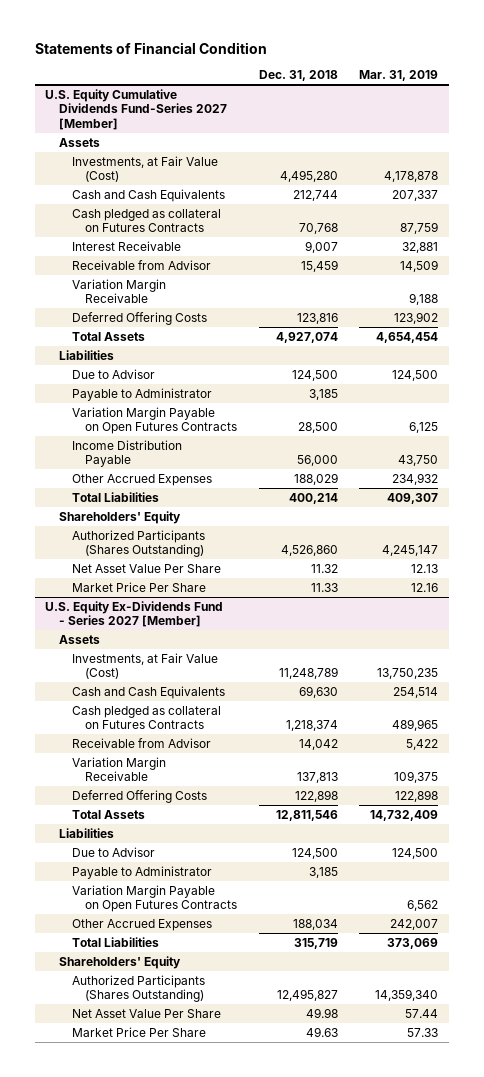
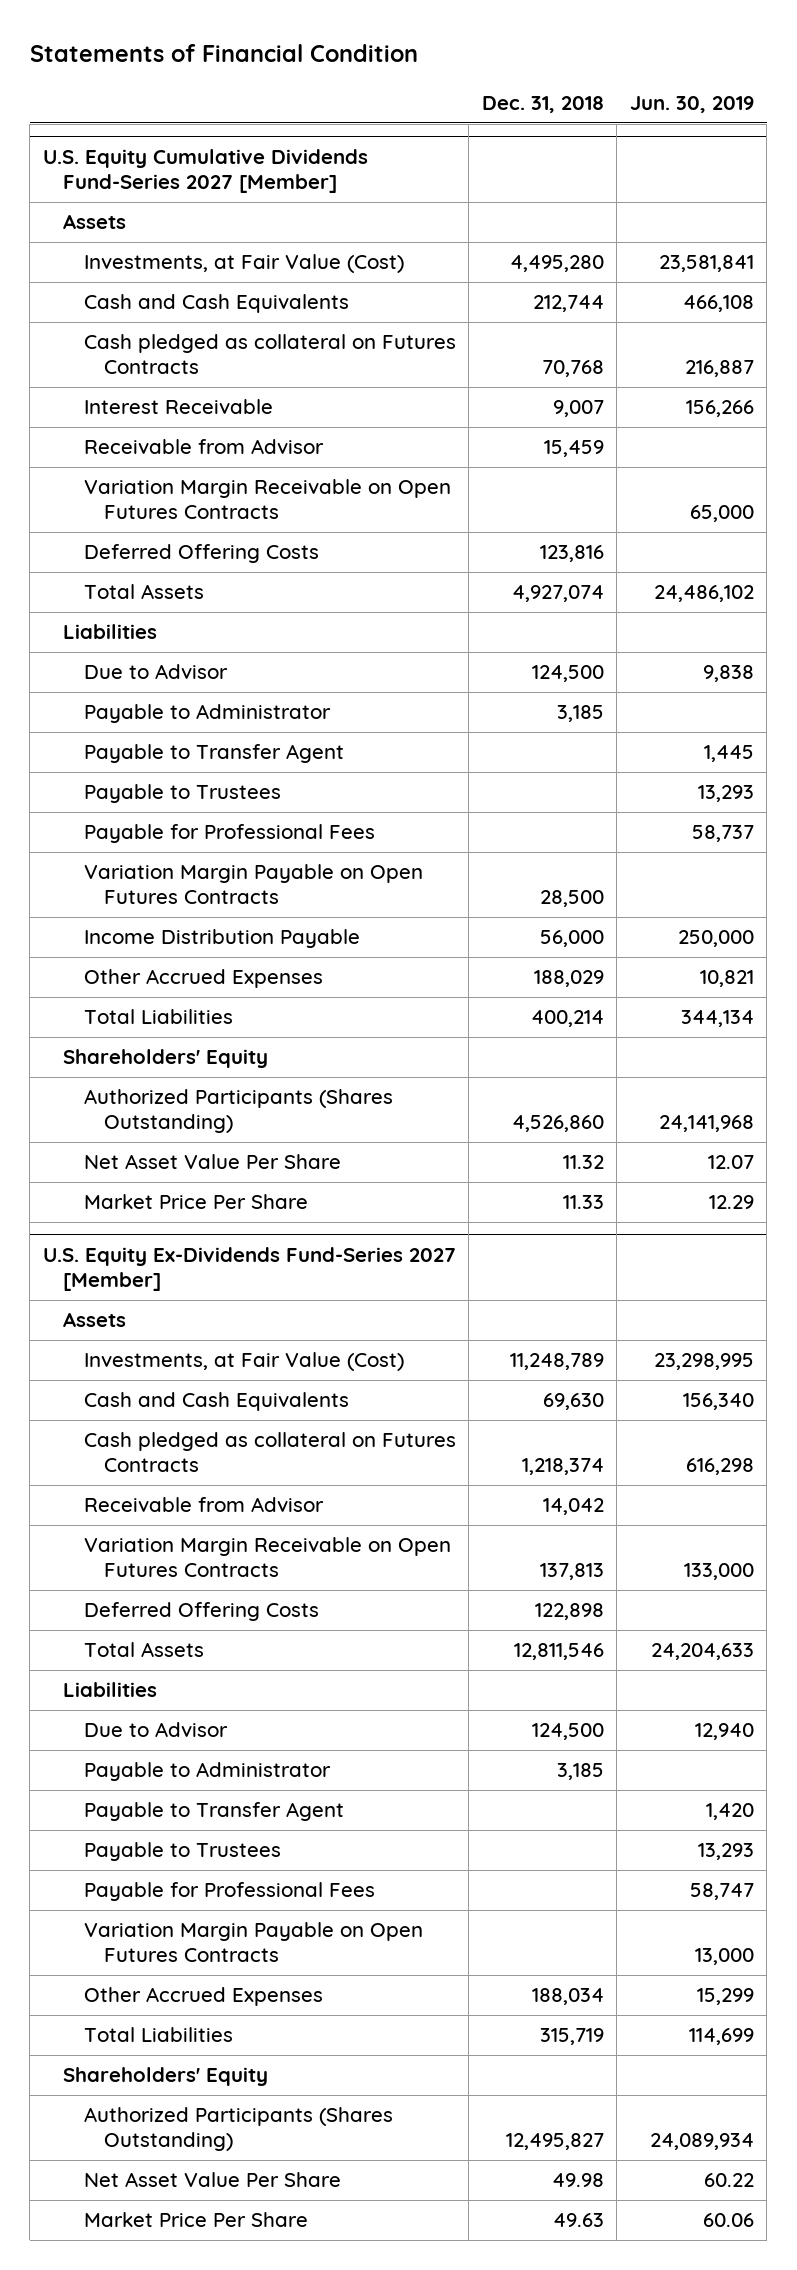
- | Dec. 31, 2018 | Mar. 31, 2019
+ | Dec. 31, 2018 | Jun. 30, 2019
@ U.S. Equity Cumulative Dividends Fund-Series 2027 [Member]
- Variation Margin Receivable | | 9,188
+ Variation Margin Receivable on Open Futures Contracts | | 65,000
+ Payable to Transfer Agent | | 1,445
+ Payable to Trustees | | 13,293
+ Payable for Professional Fees | | 58,737
- U.S. Equity Ex-Dividends Fund - Series 2027 [Member]
+ U.S. Equity Ex-Dividends Fund-Series 2027 [Member]
- Variation Margin Receivable | 137,813 | 109,375
+ Variation Margin Receivable on Open Futures Contracts | 137,813 | 133,000
+ Payable to Transfer Agent | | 1,420
+ Payable to Trustees | | 13,293
+ Payable for Professional Fees | | 58,747

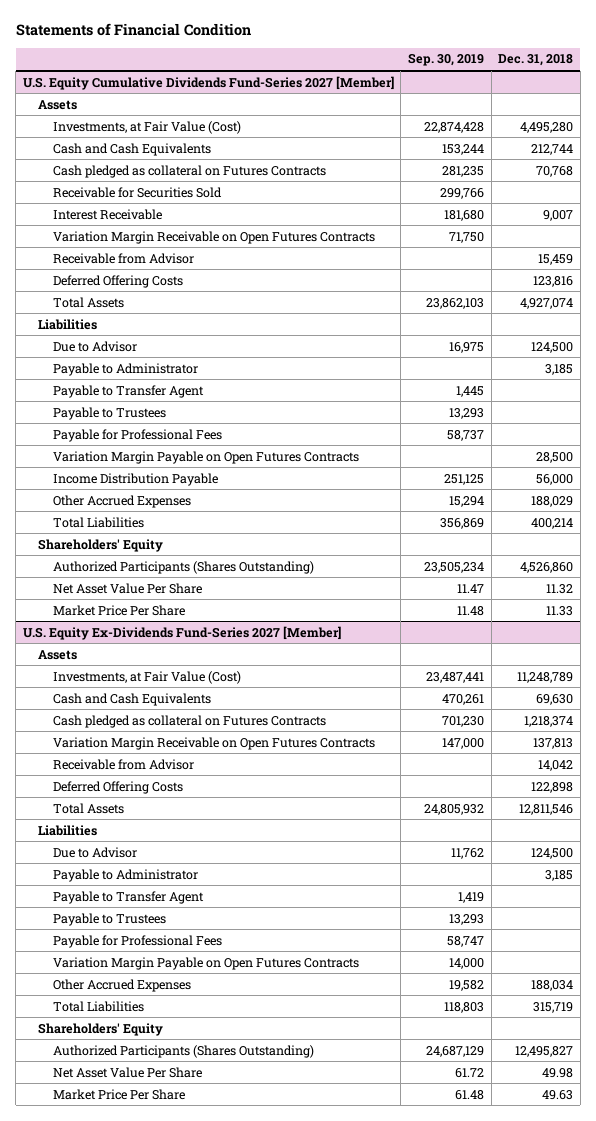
- | Dec. 31, 2018 | Jun. 30, 2019
+ | Sep. 30, 2019 | Dec. 31, 2018
@ U.S. Equity Cumulative Dividends Fund-Series 2027 [Member]
+ Receivable for Securities Sold | 299,766 |
moved down: Receivable from Advisor | | 15,459
@ U.S. Equity Ex-Dividends Fund-Series 2027 [Member]
moved down: Receivable from Advisor | | 14,042

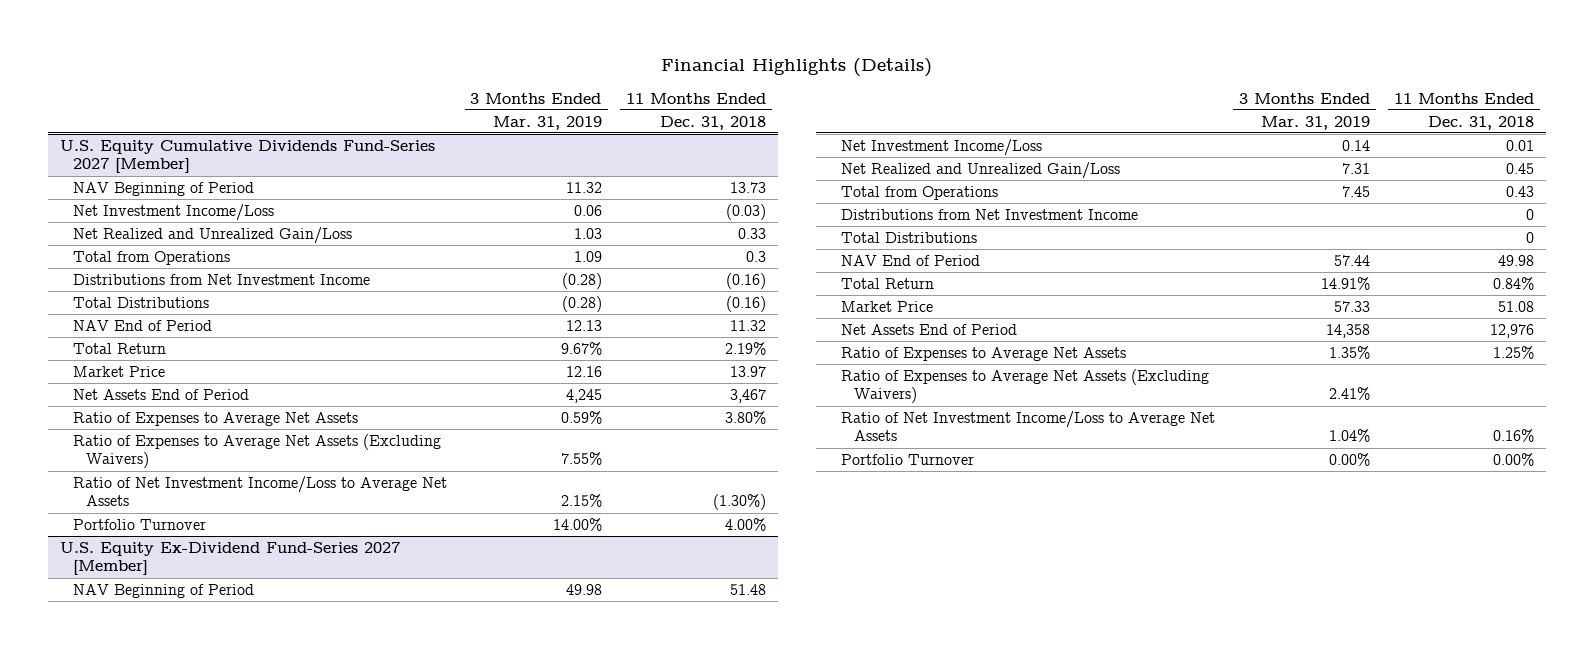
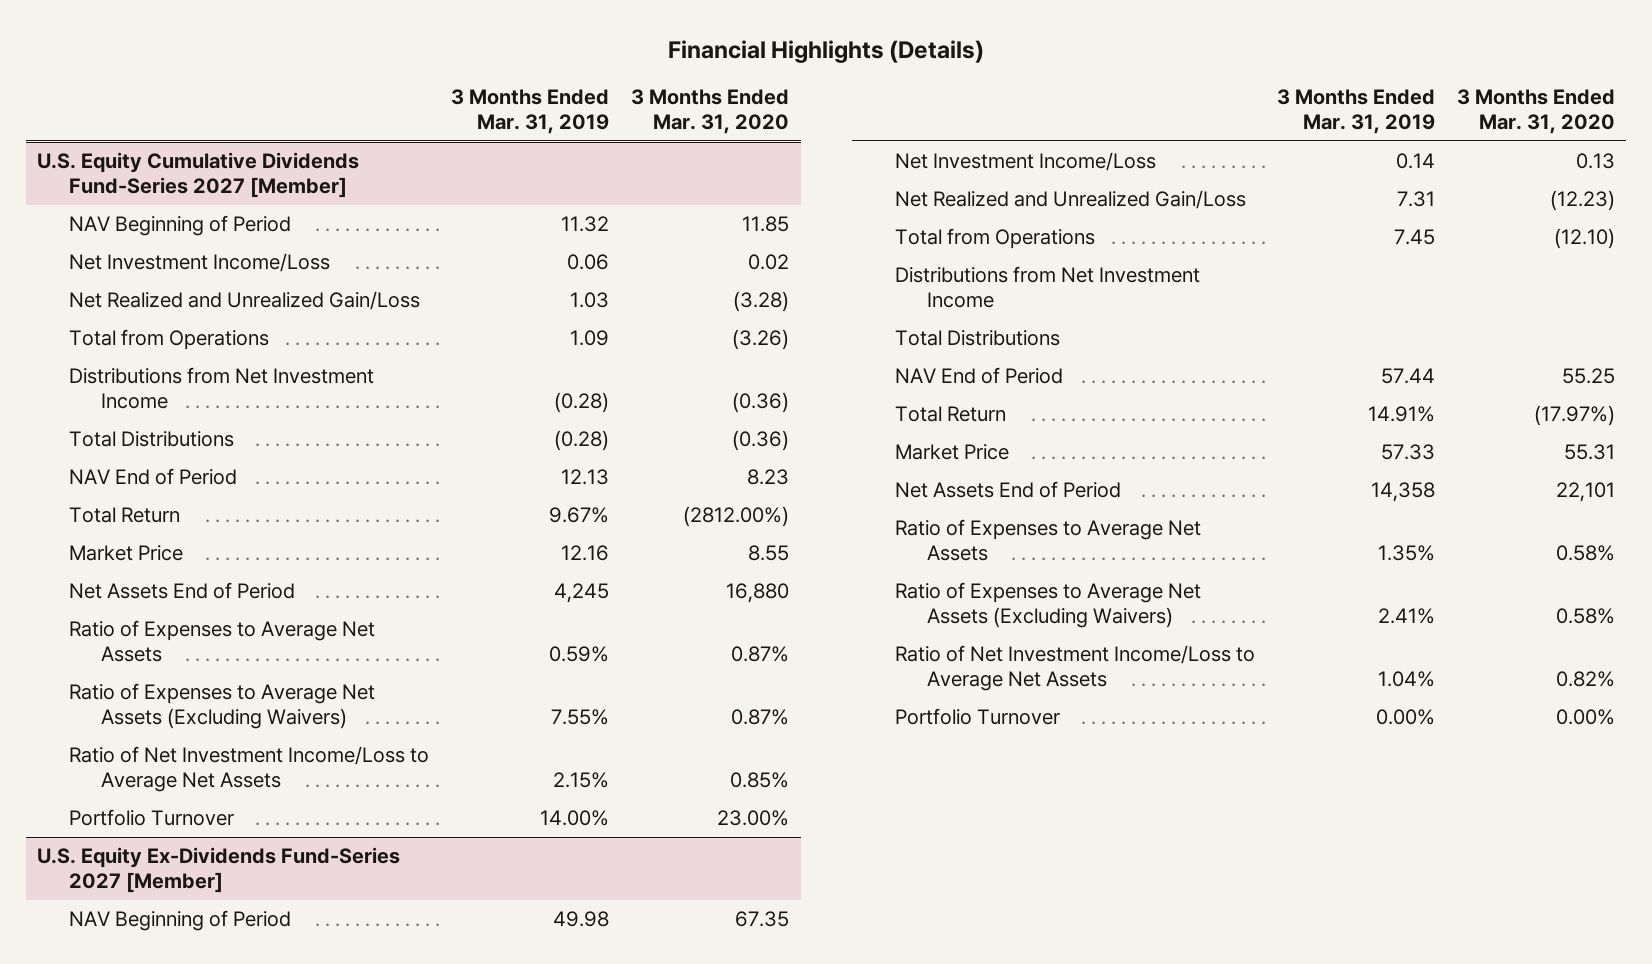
- | 3 Months Ended Mar. 31, 2019 | 11 Months Ended Dec. 31, 2018
+ | 3 Months Ended Mar. 31, 2019 | 3 Months Ended Mar. 31, 2020
- U.S. Equity Ex-Dividend Fund-Series 2027 [Member]
+ U.S. Equity Ex-Dividends Fund-Series 2027 [Member]

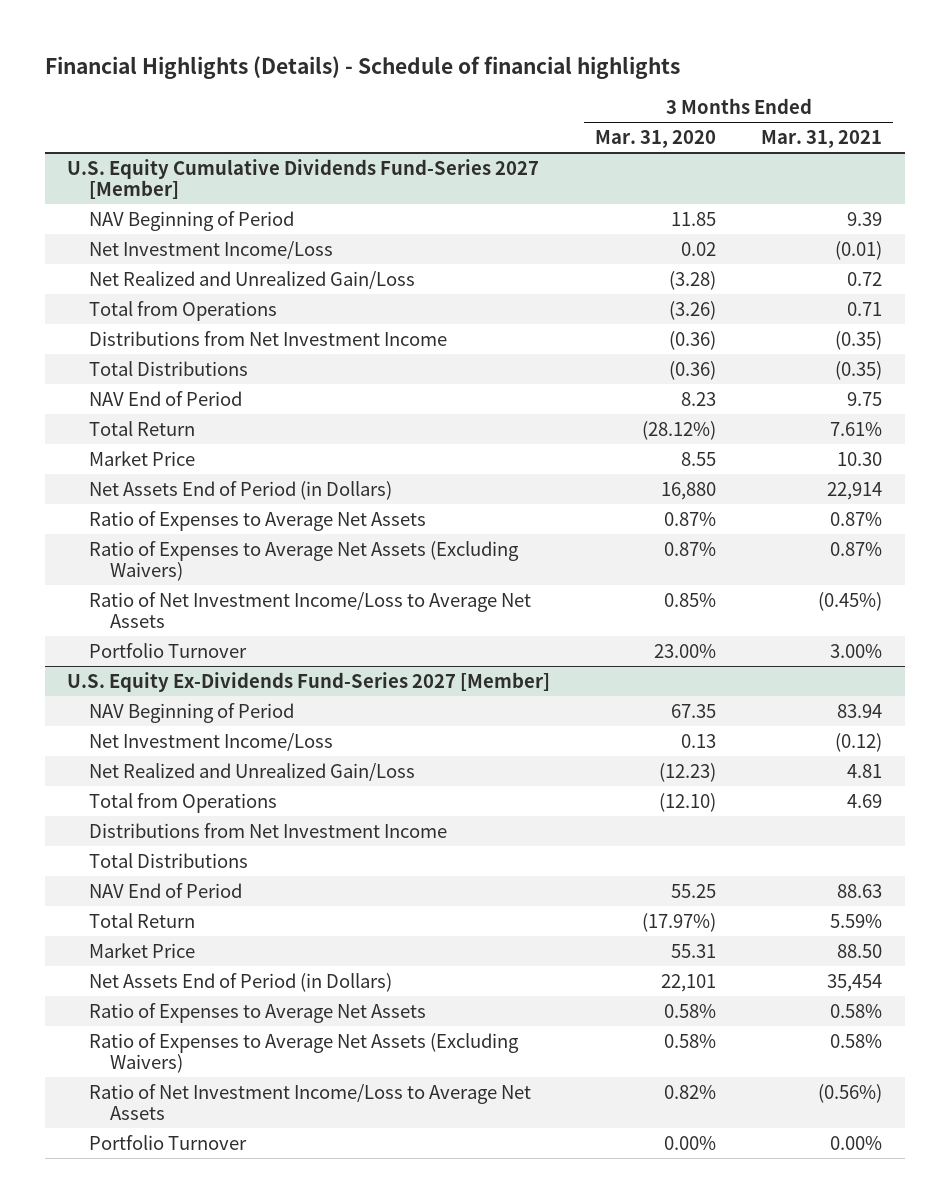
- Financial Highlights (Details)
+ Financial Highlights (Details) - Schedule of financial highlights
- | 3 Months Ended Mar. 31, 2019 | 3 Months Ended Mar. 31, 2020
+ | 3 Months Ended Mar. 31, 2020 | 3 Months Ended Mar. 31, 2021
@ U.S. Equity Cumulative Dividends Fund-Series 2027 [Member]
- Total Return | 9.67% | (2812.00%)
+ Total Return | (28.12%) | 7.61%
- Net Assets End of Period | 4,245 | 16,880
+ Net Assets End of Period (in Dollars) | 16,880 | 22,914
@ U.S. Equity Ex-Dividends Fund-Series 2027 [Member]
- Net Assets End of Period | 14,358 | 22,101
+ Net Assets End of Period (in Dollars) | 22,101 | 35,454

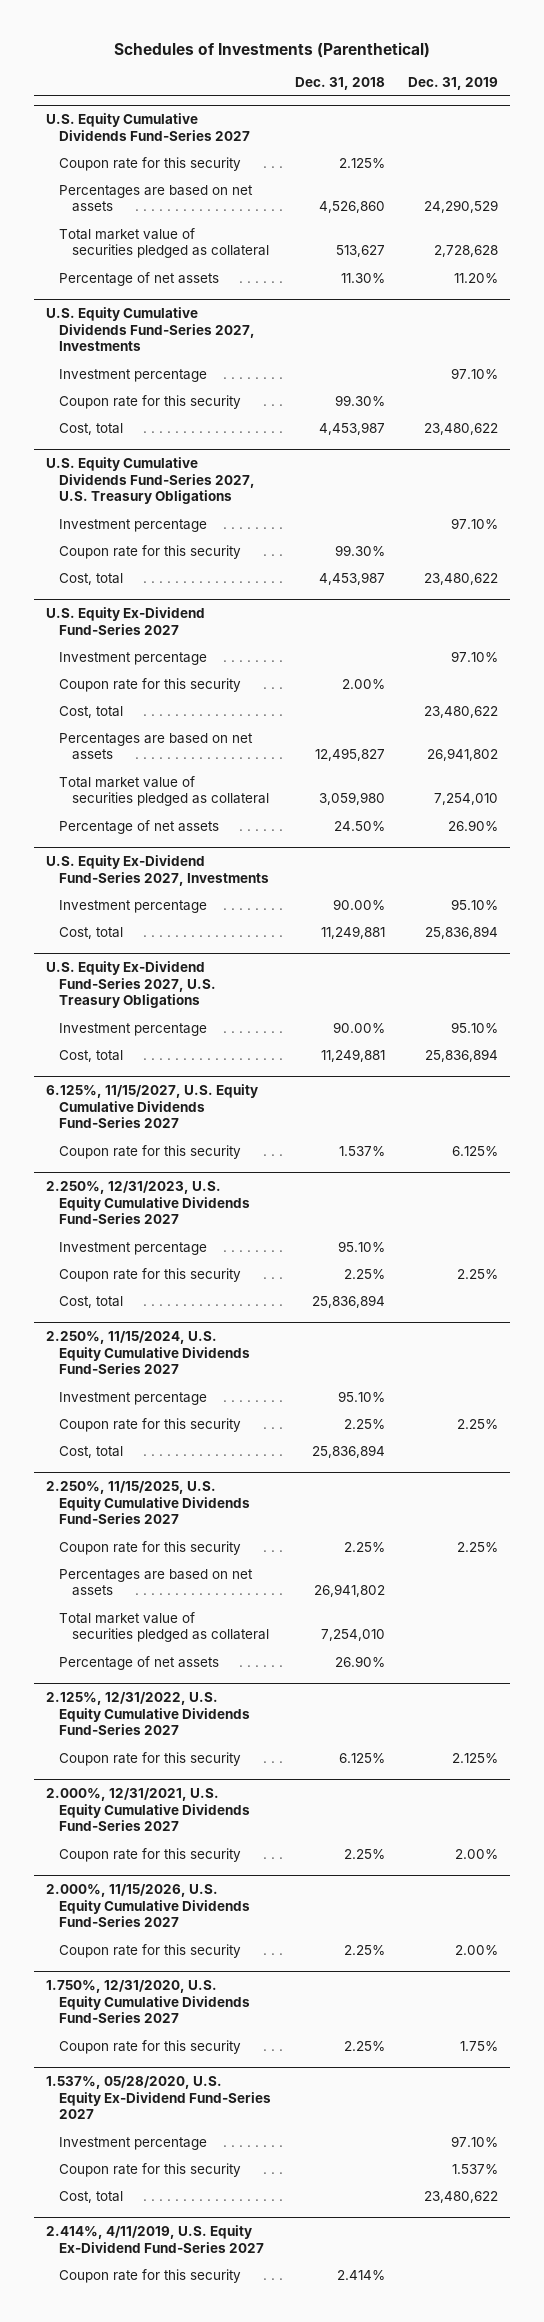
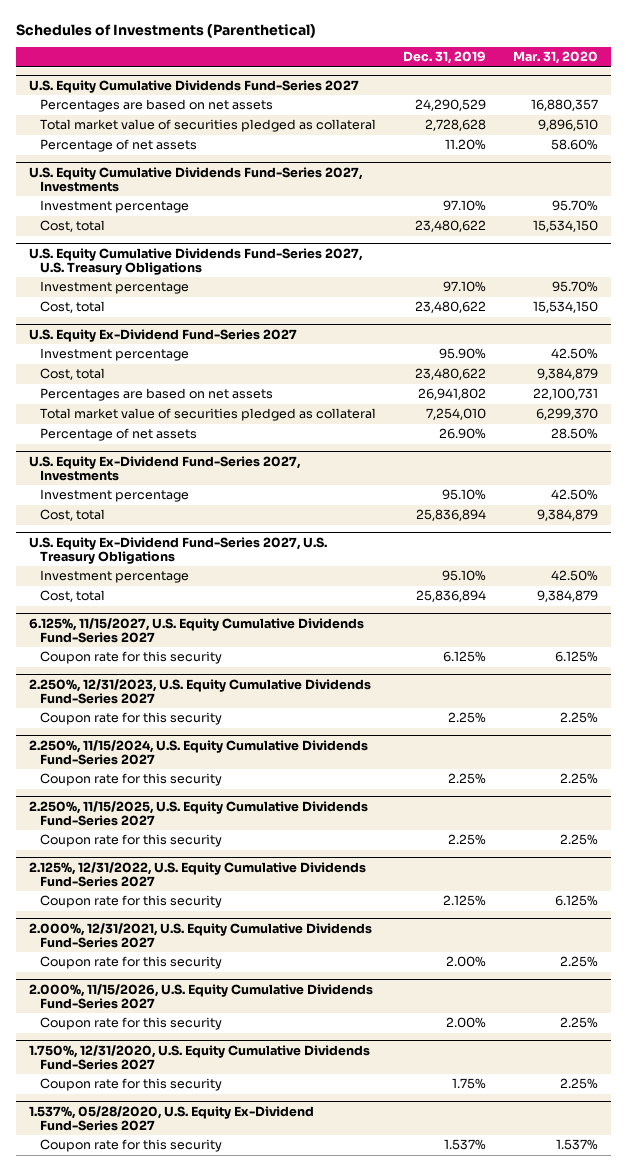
- | Dec. 31, 2018 | Dec. 31, 2019
+ | Dec. 31, 2019 | Mar. 31, 2020
@ U.S. Equity Cumulative Dividends Fund-Series 2027
- Coupon rate for this security | 2.125% |
@ U.S. Equity Cumulative Dividends Fund-Series 2027, Investments
- Coupon rate for this security | 99.30% |
@ U.S. Equity Cumulative Dividends Fund-Series 2027, U.S. Treasury Obligations
- Coupon rate for this security | 99.30% |
@ U.S. Equity Ex-Dividend Fund-Series 2027
- Investment percentage | | 97.10%
- Coupon rate for this security | 2.00% |
+ Investment percentage | 95.90% | 42.50%
@ 2.250%, 12/31/2023, U.S. Equity Cumulative Dividends Fund-Series 2027
- Investment percentage | 95.10% |
- Cost, total | 25,836,894 |
@ 2.250%, 11/15/2024, U.S. Equity Cumulative Dividends Fund-Series 2027
- Investment percentage | 95.10% |
- Cost, total | 25,836,894 |
@ 2.250%, 11/15/2025, U.S. Equity Cumulative Dividends Fund-Series 2027
- Percentages are based on net assets | 26,941,802 |
- Total market value of securities pledged as collateral | 7,254,010 |
- Percentage of net assets | 26.90% |
@ 1.537%, 05/28/2020, U.S. Equity Ex-Dividend Fund-Series 2027
- Investment percentage | | 97.10%
- Cost, total | | 23,480,622
- 2.414%, 4/11/2019, U.S. Equity Ex-Dividend Fund-Series 2027
- Coupon rate for this security | 2.414% |

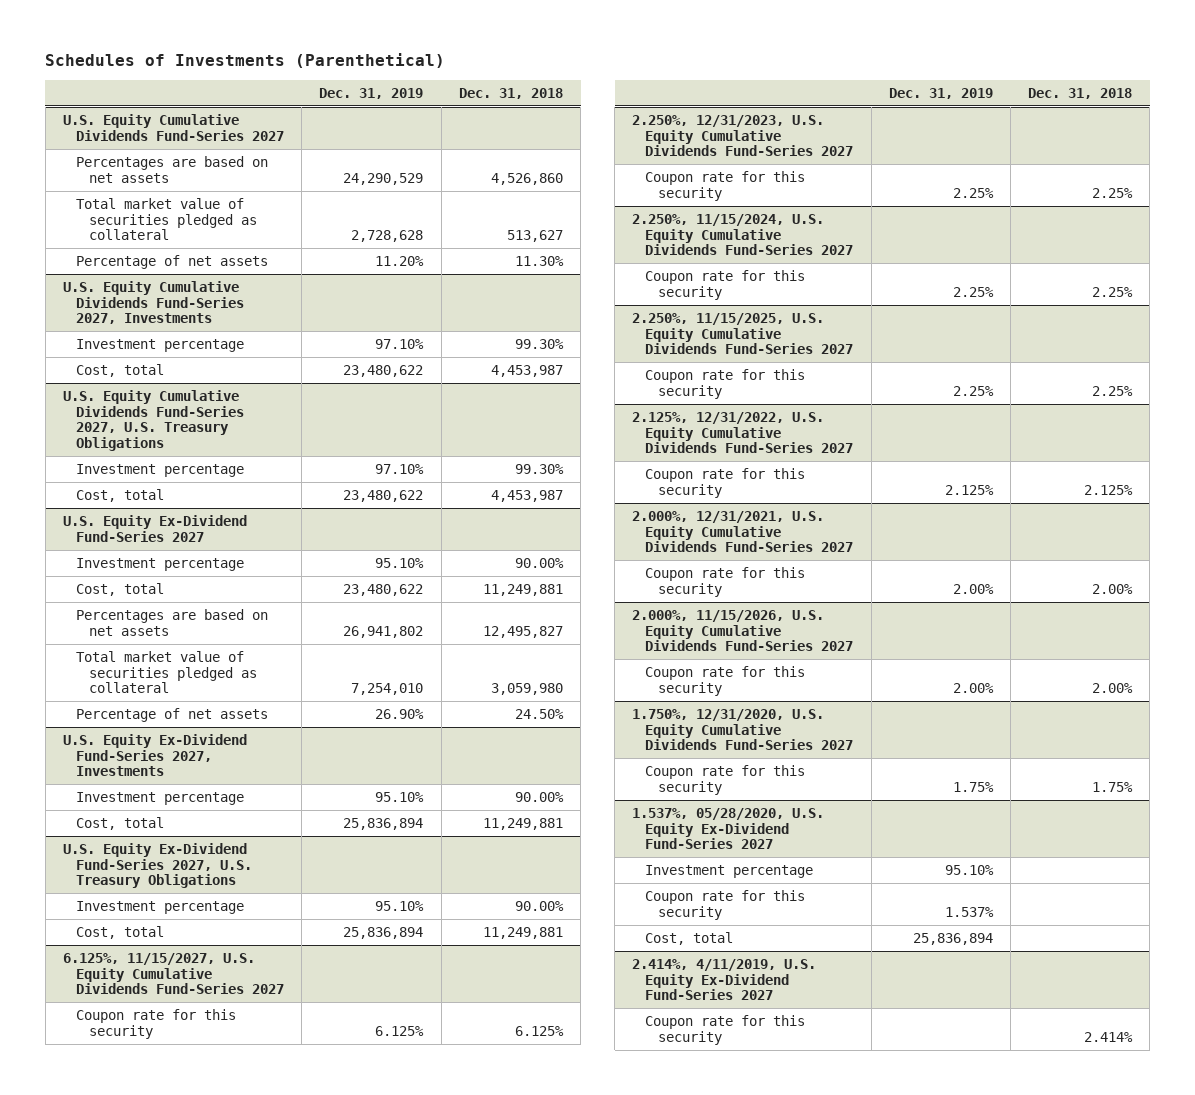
- | Dec. 31, 2019 | Mar. 31, 2020
+ | Dec. 31, 2019 | Dec. 31, 2018
@ U.S. Equity Ex-Dividend Fund-Series 2027
- Investment percentage | 95.90% | 42.50%
+ Investment percentage | 95.10% | 90.00%
@ 1.537%, 05/28/2020, U.S. Equity Ex-Dividend Fund-Series 2027
+ Investment percentage | 95.10% |
+ Cost, total | 25,836,894 |
+ 2.414%, 4/11/2019, U.S. Equity Ex-Dividend Fund-Series 2027
+ Coupon rate for this security | | 2.414%

